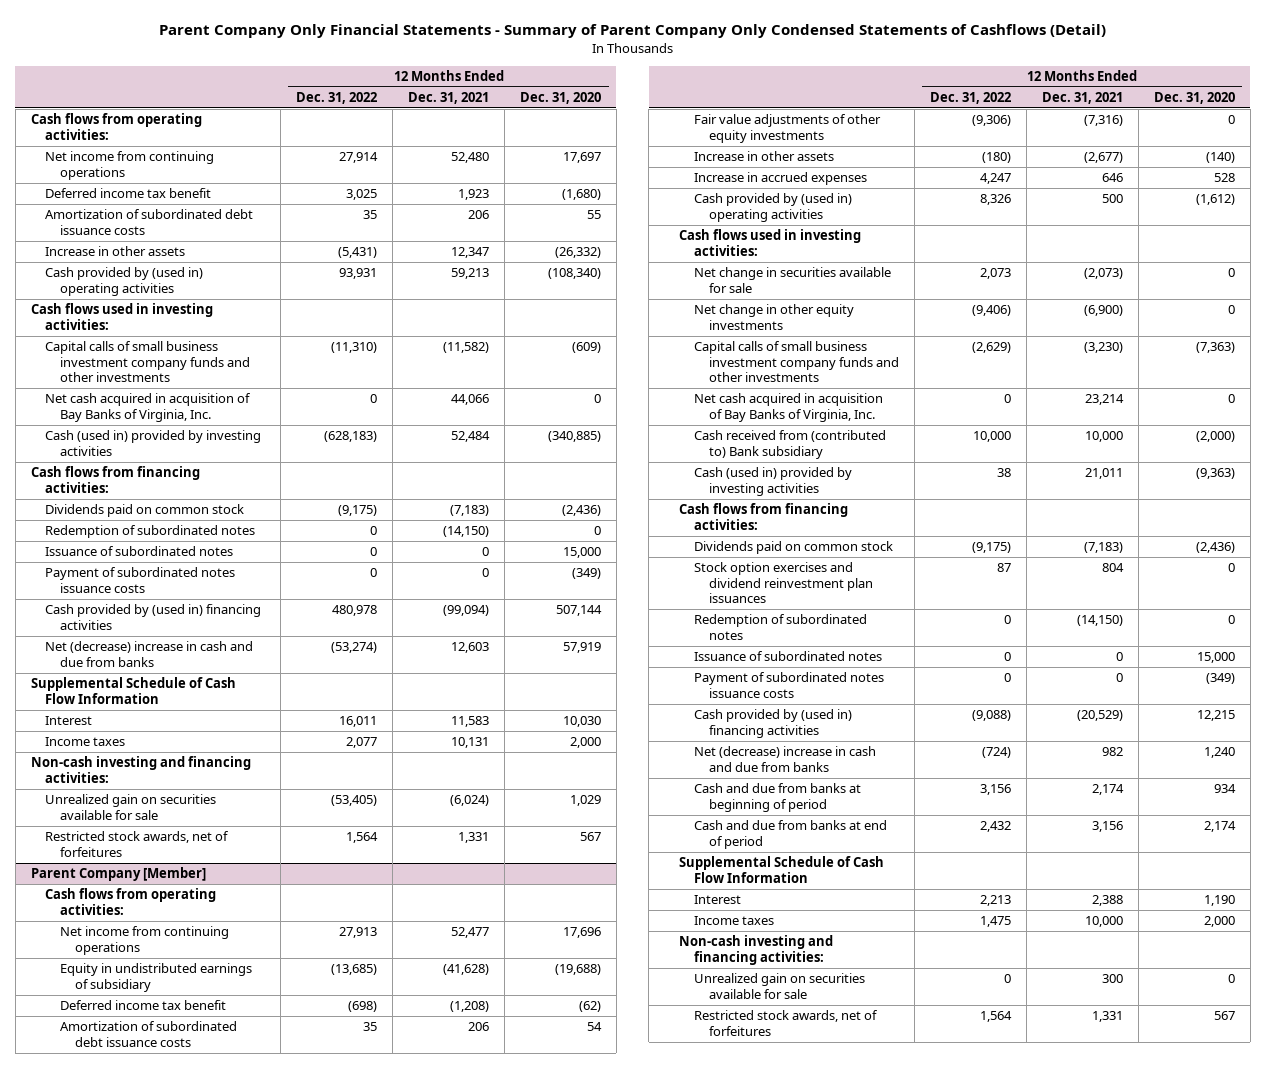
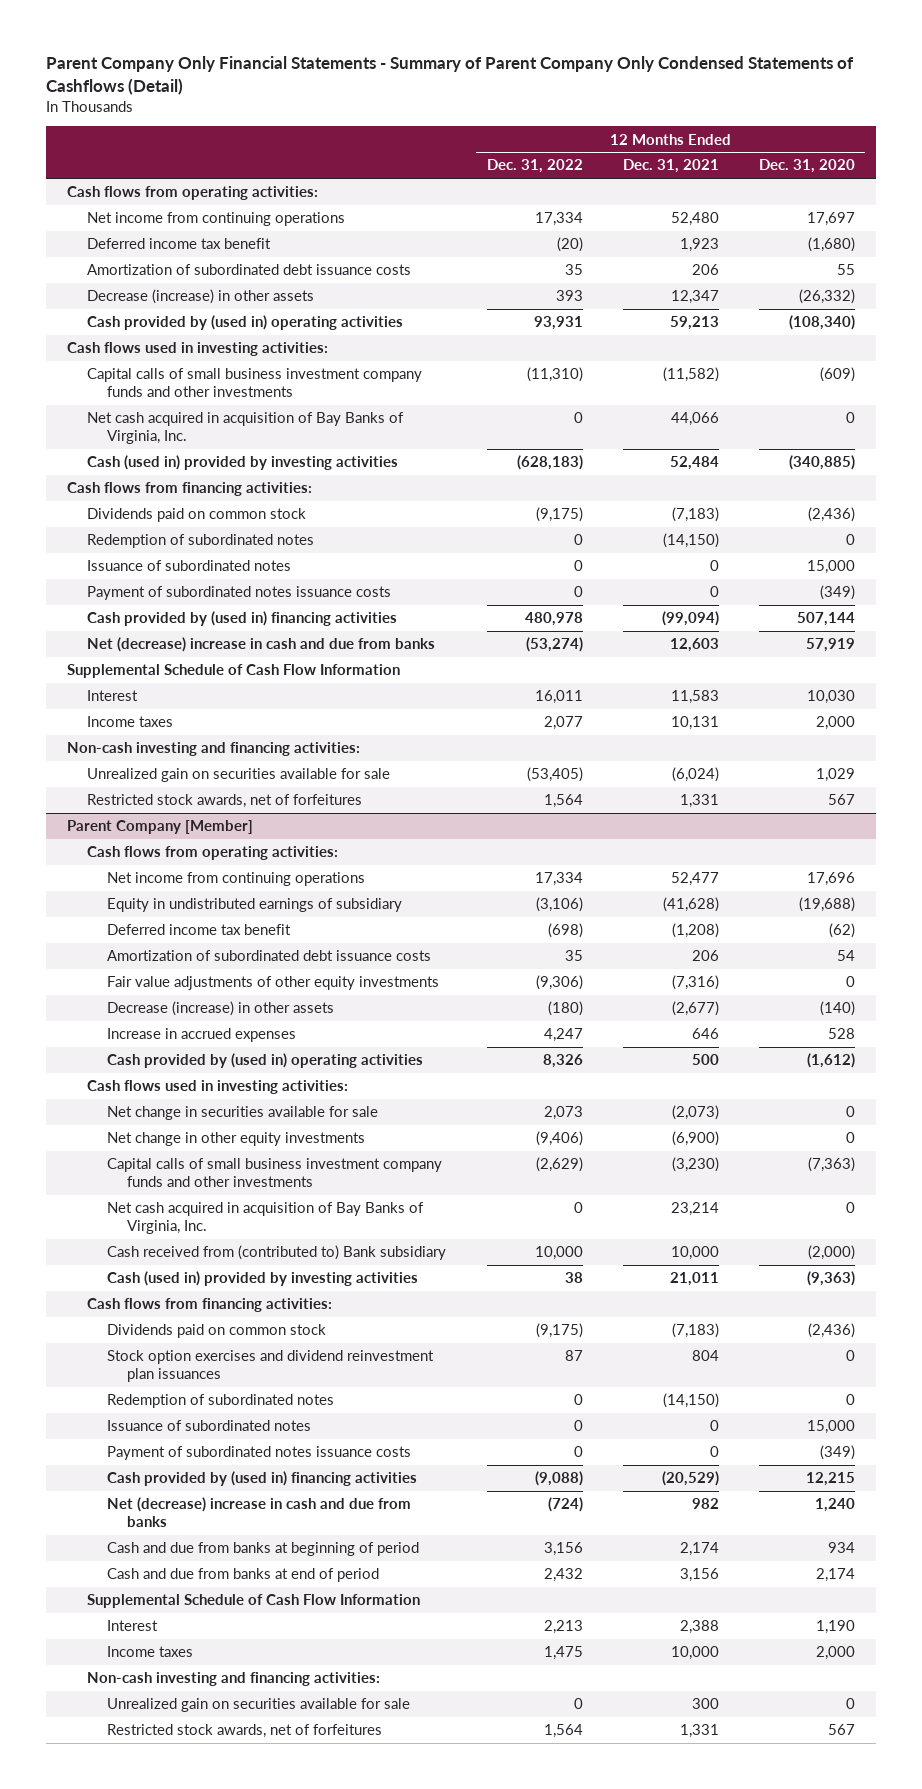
- Net income from continuing operations | 27,914 | 52,480 | 17,697
- Deferred income tax benefit | 3,025 | 1,923 | (1,680)
+ Net income from continuing operations | 17,334 | 52,480 | 17,697
+ Deferred income tax benefit | (20) | 1,923 | (1,680)
- Increase in other assets | (5,431) | 12,347 | (26,332)
+ Decrease (increase) in other assets | 393 | 12,347 | (26,332)
@ Parent Company [Member]
- Net income from continuing operations | 27,913 | 52,477 | 17,696
- Equity in undistributed earnings of subsidiary | (13,685) | (41,628) | (19,688)
+ Net income from continuing operations | 17,334 | 52,477 | 17,696
+ Equity in undistributed earnings of subsidiary | (3,106) | (41,628) | (19,688)
- Increase in other assets | (180) | (2,677) | (140)
+ Decrease (increase) in other assets | (180) | (2,677) | (140)

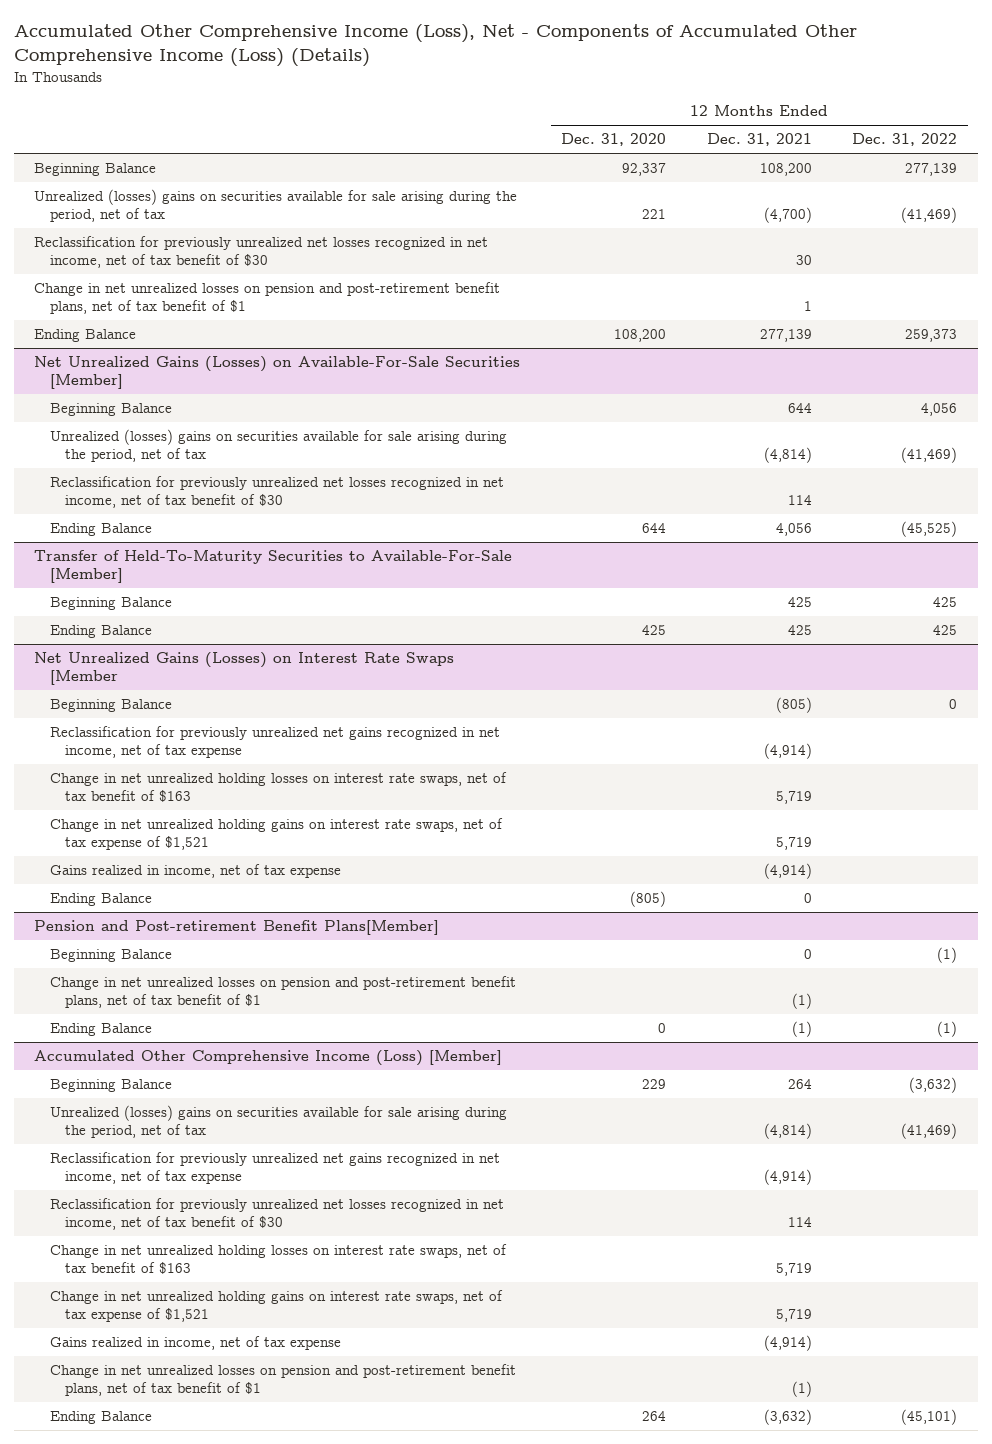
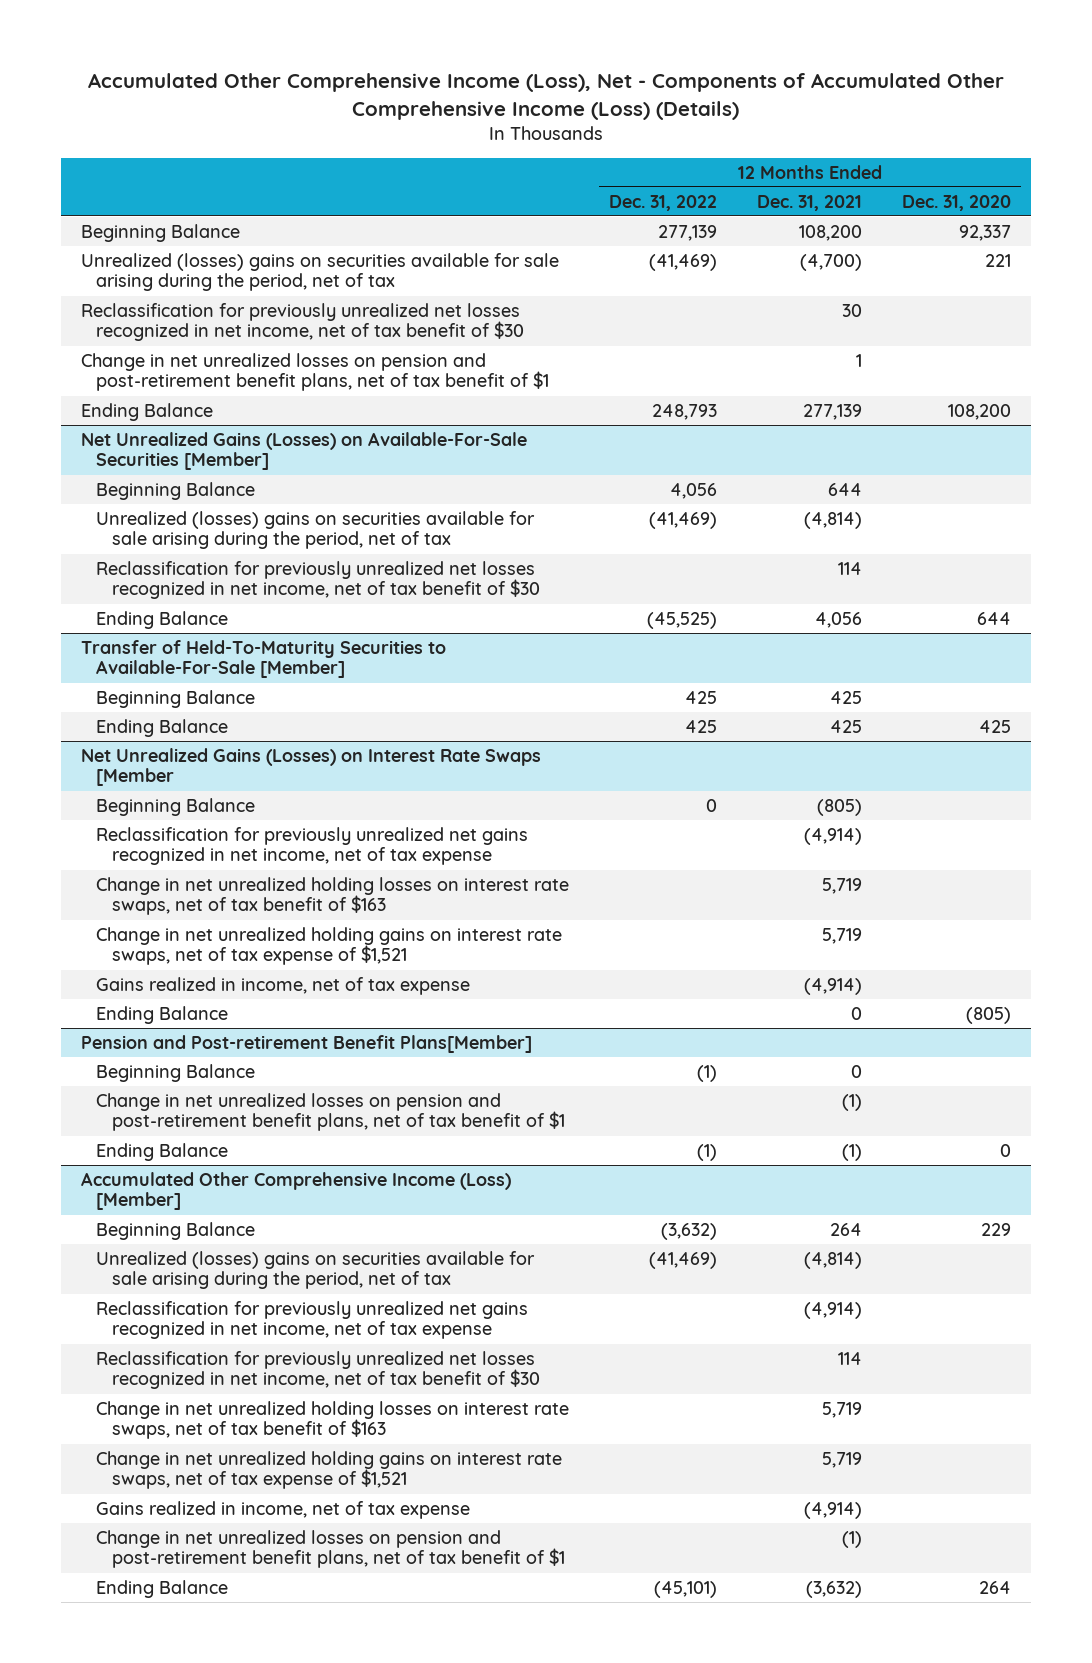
- | 12 Months Ended Dec. 31, 2020 | 12 Months Ended Dec. 31, 2021 | 12 Months Ended Dec. 31, 2022
+ | 12 Months Ended Dec. 31, 2022 | 12 Months Ended Dec. 31, 2021 | 12 Months Ended Dec. 31, 2020
- Ending Balance | 108,200 | 277,139 | 259,373
+ Ending Balance | 248,793 | 277,139 | 108,200

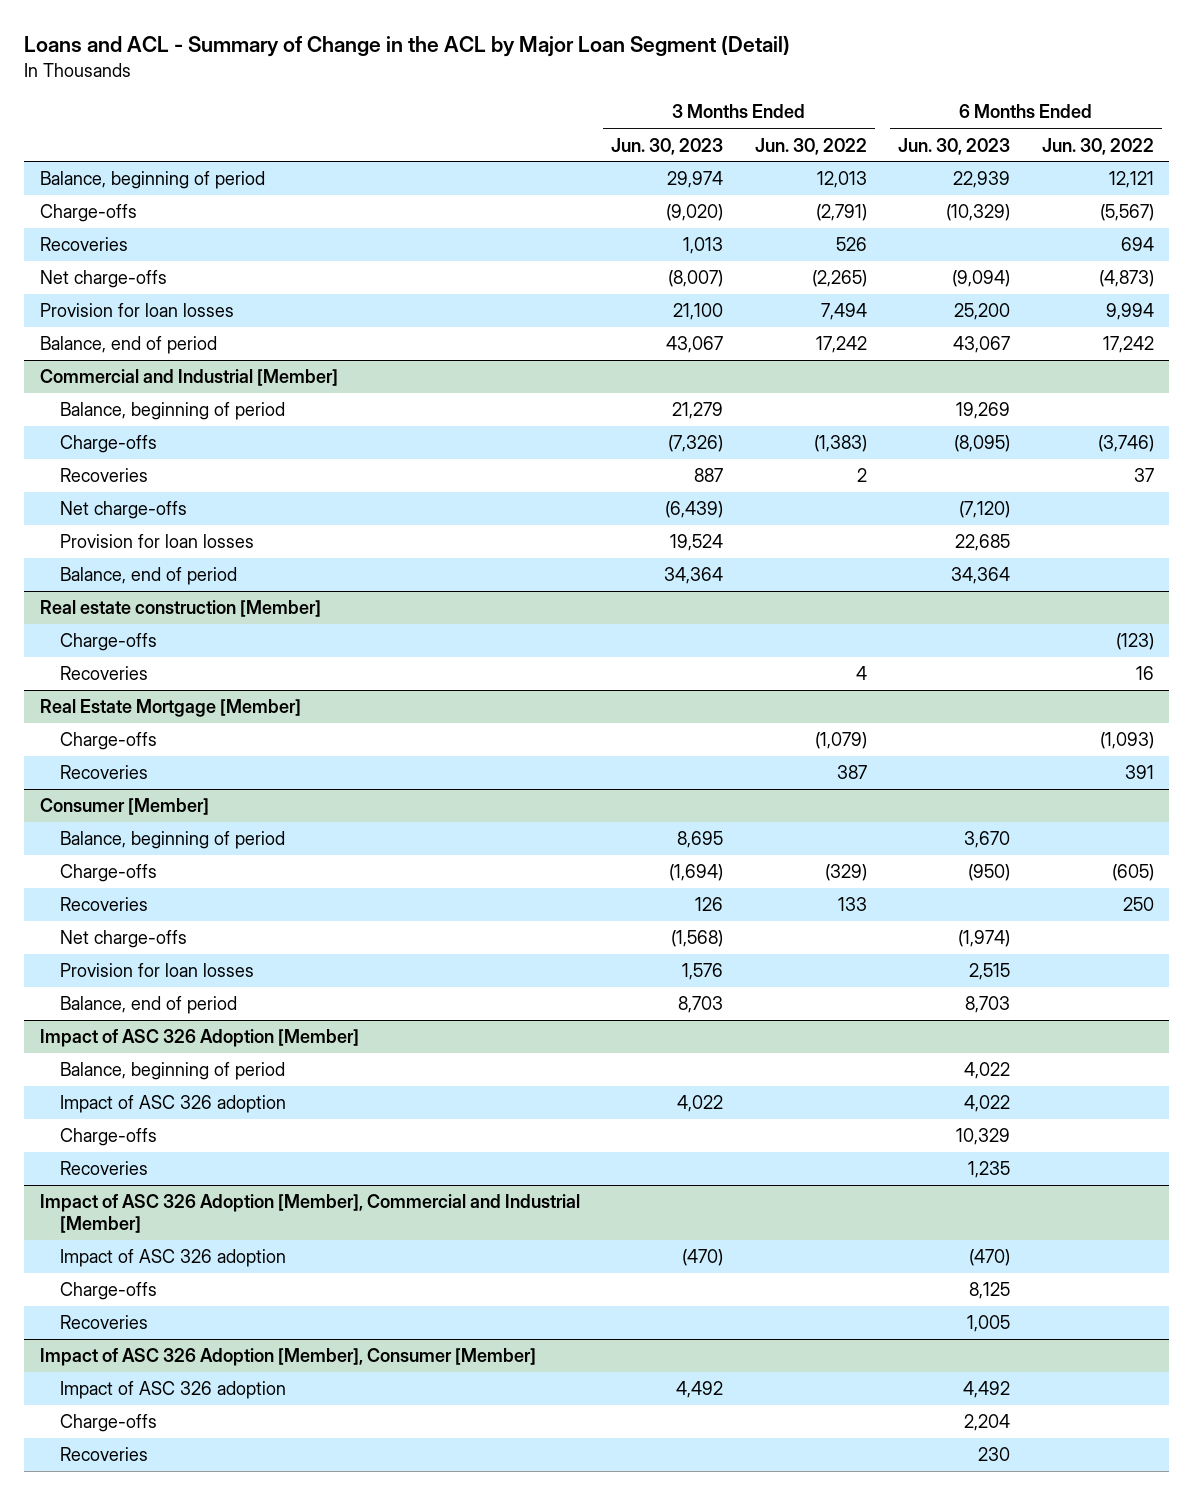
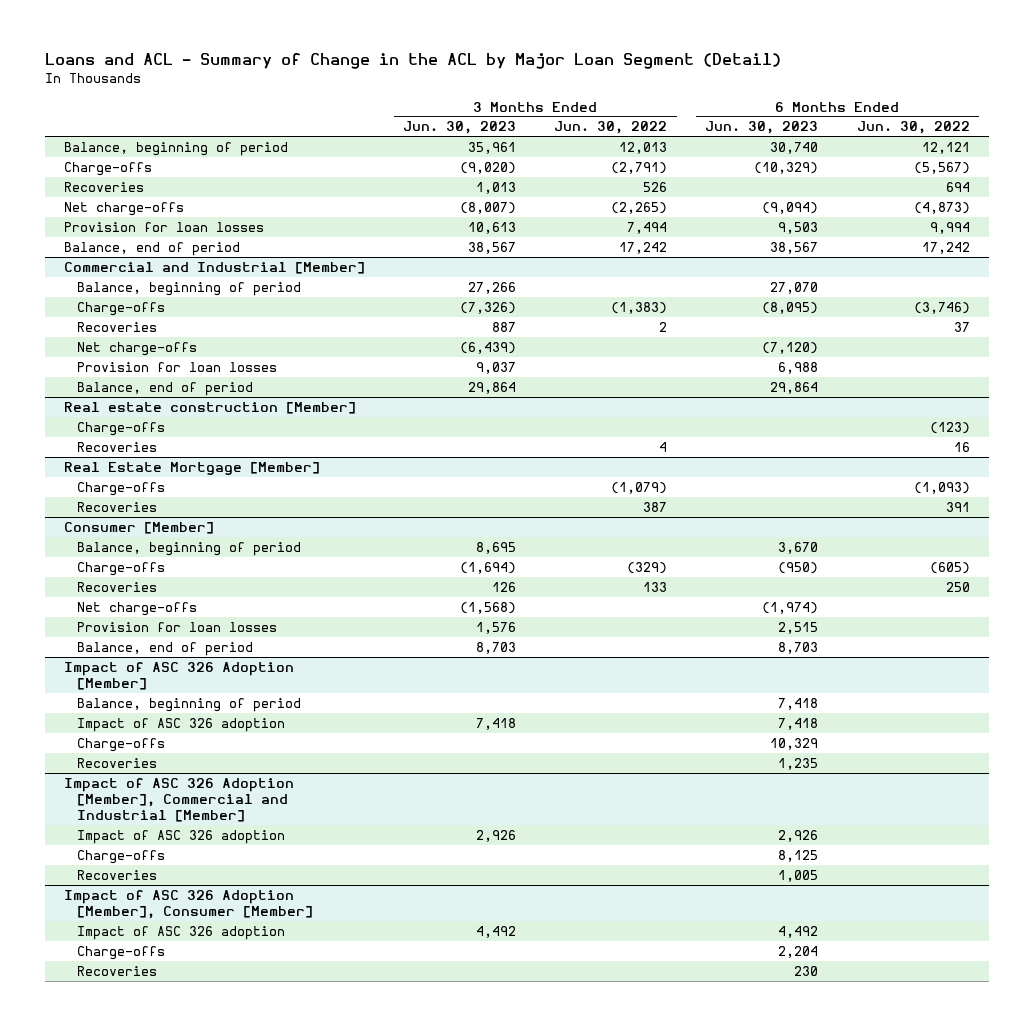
- Balance, beginning of period | 29,974 | 12,013 | 22,939 | 12,121
+ Balance, beginning of period | 35,961 | 12,013 | 30,740 | 12,121
- Provision for loan losses | 21,100 | 7,494 | 25,200 | 9,994
- Balance, end of period | 43,067 | 17,242 | 43,067 | 17,242
+ Provision for loan losses | 10,613 | 7,494 | 9,503 | 9,994
+ Balance, end of period | 38,567 | 17,242 | 38,567 | 17,242
@ Commercial and Industrial [Member]
- Balance, beginning of period | 21,279 | | 19,269 |
+ Balance, beginning of period | 27,266 | | 27,070 |
- Provision for loan losses | 19,524 | | 22,685 |
- Balance, end of period | 34,364 | | 34,364 |
+ Provision for loan losses | 9,037 | | 6,988 |
+ Balance, end of period | 29,864 | | 29,864 |
@ Impact of ASC 326 Adoption [Member]
- Balance, beginning of period | | | 4,022 |
- Impact of ASC 326 adoption | 4,022 | | 4,022 |
+ Balance, beginning of period | | | 7,418 |
+ Impact of ASC 326 adoption | 7,418 | | 7,418 |
@ Impact of ASC 326 Adoption [Member], Commercial and Industrial [Member]
- Impact of ASC 326 adoption | (470) | | (470) |
+ Impact of ASC 326 adoption | 2,926 | | 2,926 |

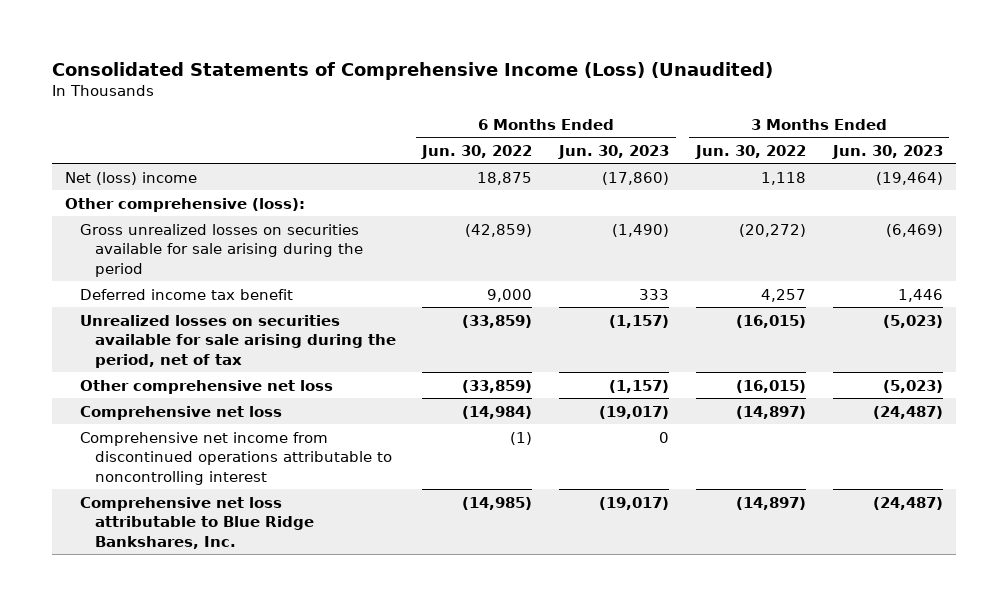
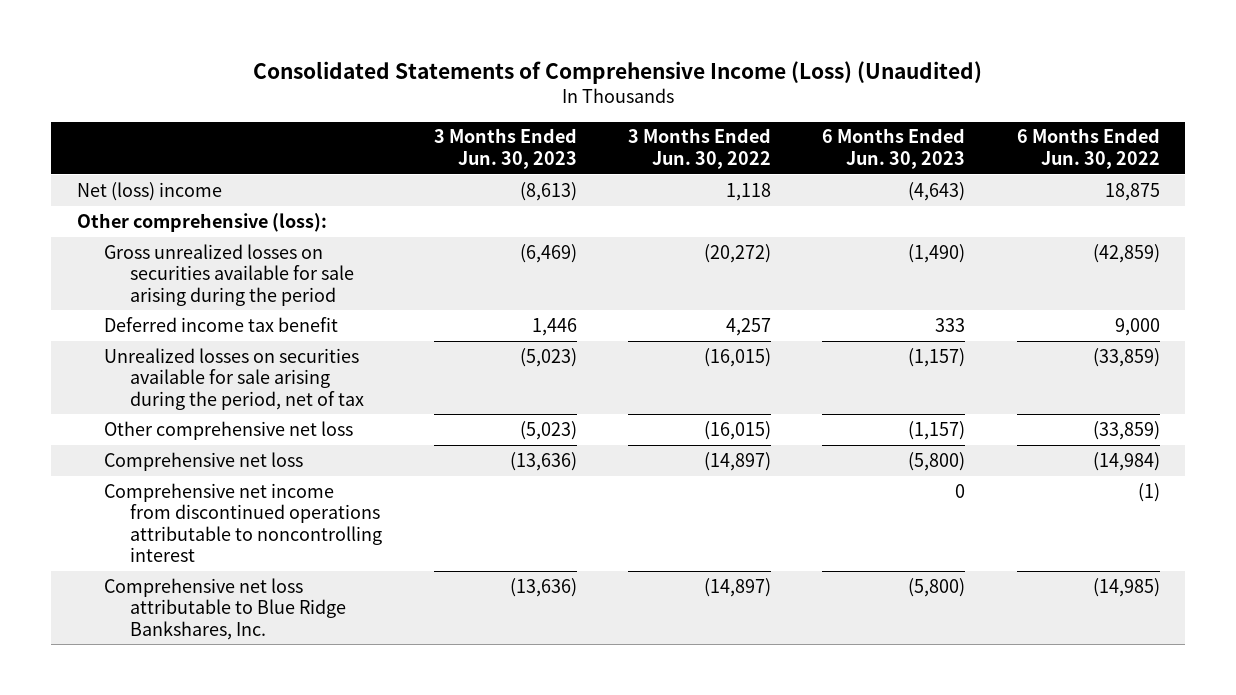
- | 6 Months Ended Jun. 30, 2022 | 6 Months Ended Jun. 30, 2023 | 3 Months Ended Jun. 30, 2022 | 3 Months Ended Jun. 30, 2023
+ | 3 Months Ended Jun. 30, 2023 | 3 Months Ended Jun. 30, 2022 | 6 Months Ended Jun. 30, 2023 | 6 Months Ended Jun. 30, 2022
- Net (loss) income | 18,875 | (17,860) | 1,118 | (19,464)
+ Net (loss) income | (8,613) | 1,118 | (4,643) | 18,875
- Comprehensive net loss | (14,984) | (19,017) | (14,897) | (24,487)
+ Comprehensive net loss | (13,636) | (14,897) | (5,800) | (14,984)
- Comprehensive net loss attributable to Blue Ridge Bankshares, Inc. | (14,985) | (19,017) | (14,897) | (24,487)
+ Comprehensive net loss attributable to Blue Ridge Bankshares, Inc. | (13,636) | (14,897) | (5,800) | (14,985)

